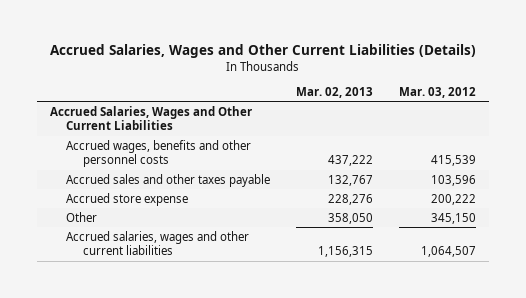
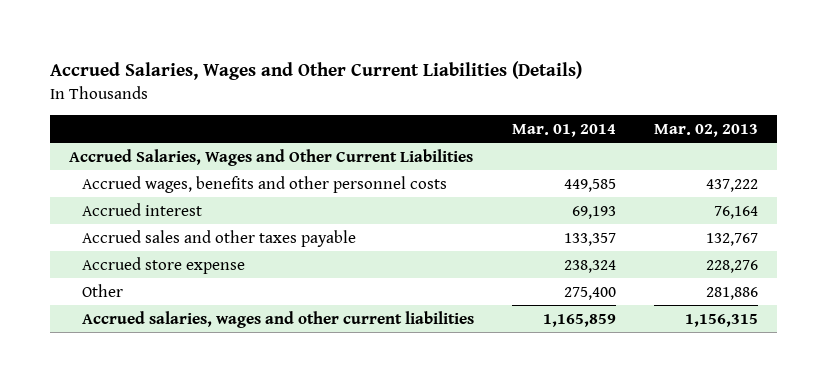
- | Mar. 02, 2013 | Mar. 03, 2012
+ | Mar. 01, 2014 | Mar. 02, 2013
+ Accrued interest | 69,193 | 76,164
- Other | 358,050 | 345,150
+ Other | 275,400 | 281,886

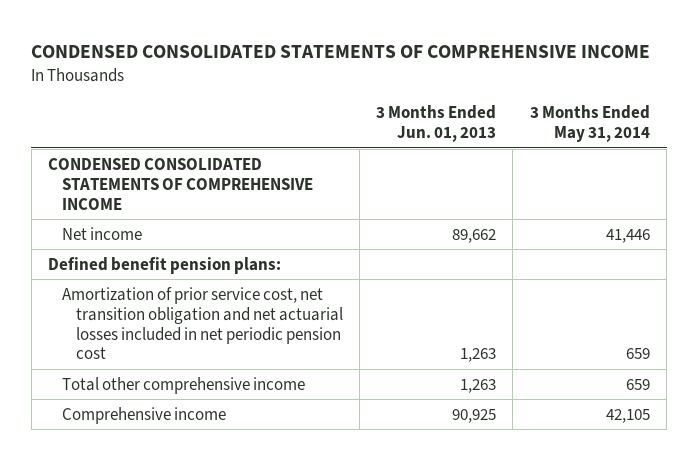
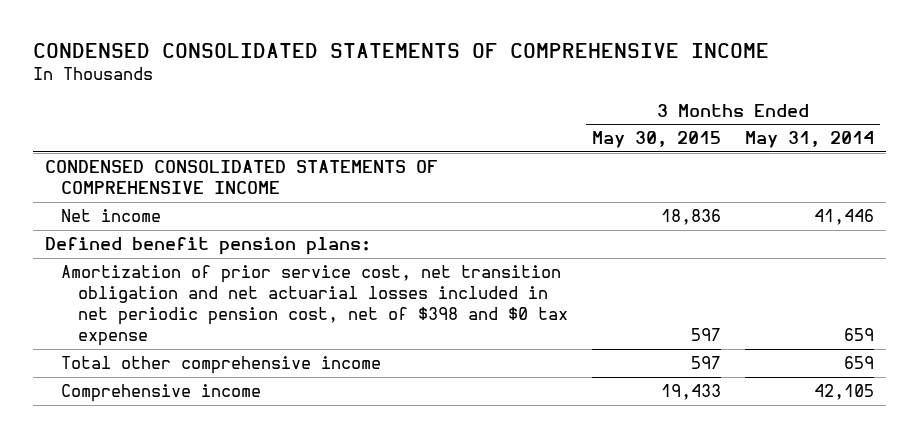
- | 3 Months Ended Jun. 01, 2013 | 3 Months Ended May 31, 2014
+ | 3 Months Ended May 30, 2015 | 3 Months Ended May 31, 2014
- Amortization of prior service cost, net transition obligation and net actuarial losses included in net periodic pension cost | 1,263 | 659
+ Amortization of prior service cost, net transition obligation and net actuarial losses included in net periodic pension cost, net of $398 and $0 tax expense | 597 | 659

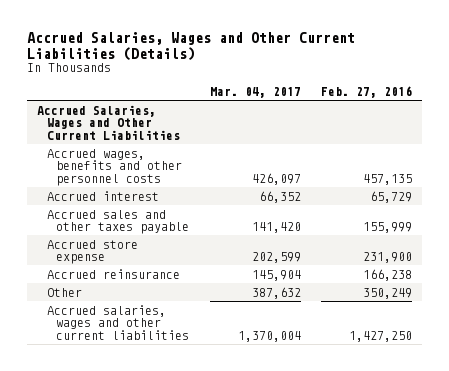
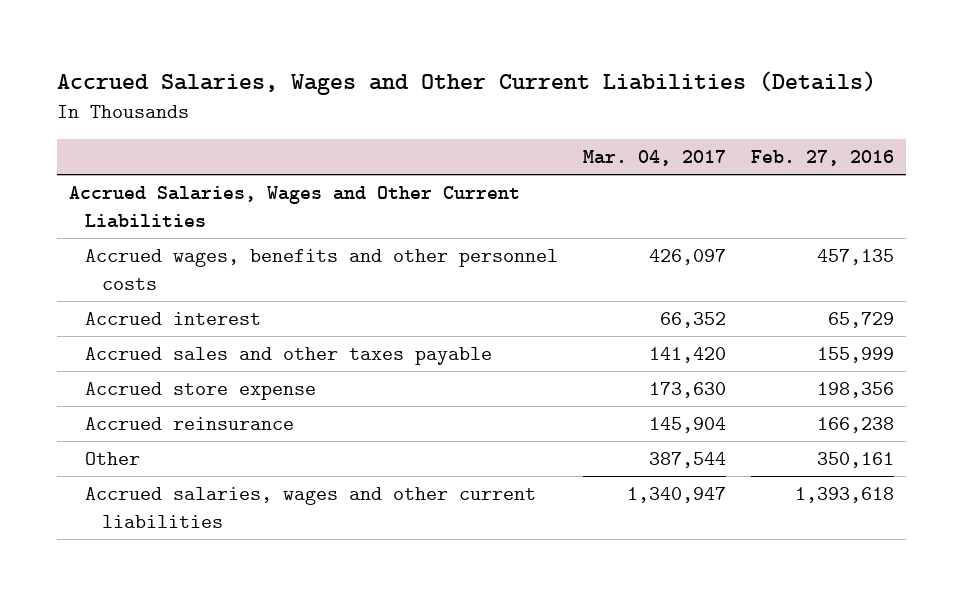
- Accrued store expense | 202,599 | 231,900
+ Accrued store expense | 173,630 | 198,356
- Other | 387,632 | 350,249
- Accrued salaries, wages and other current liabilities | 1,370,004 | 1,427,250
+ Other | 387,544 | 350,161
+ Accrued salaries, wages and other current liabilities | 1,340,947 | 1,393,618

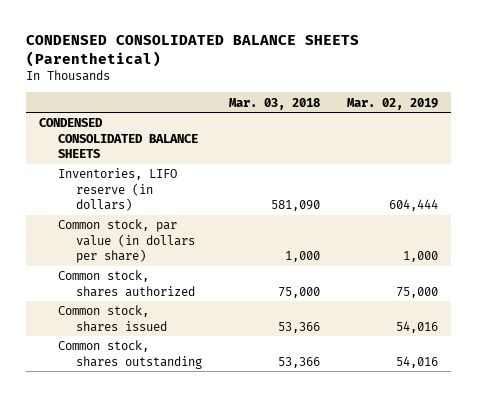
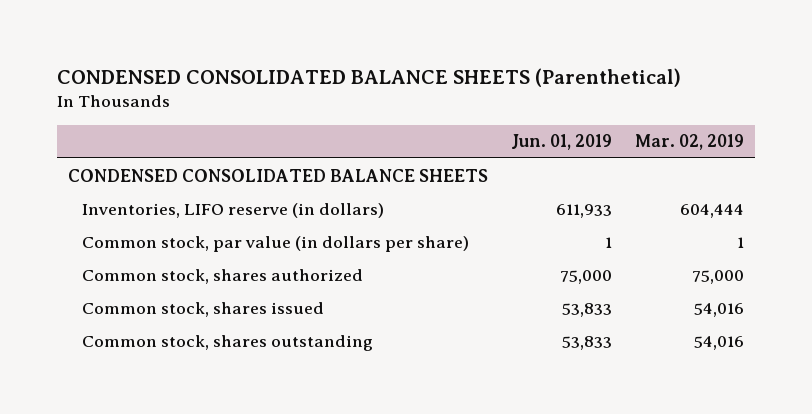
- | Mar. 03, 2018 | Mar. 02, 2019
+ | Jun. 01, 2019 | Mar. 02, 2019
- Common stock, par value (in dollars per share) | 1,000 | 1,000
+ Common stock, par value (in dollars per share) | 1 | 1

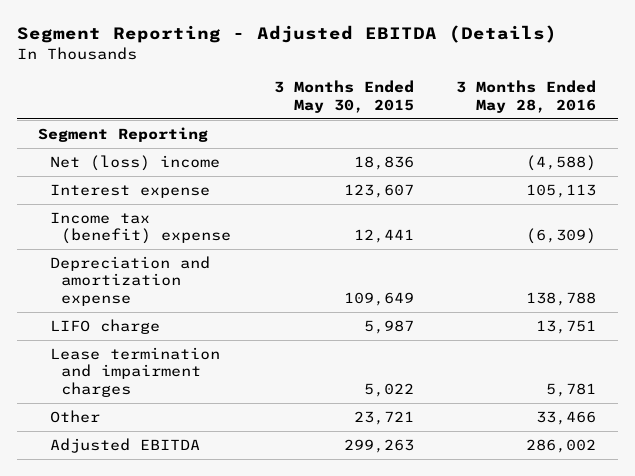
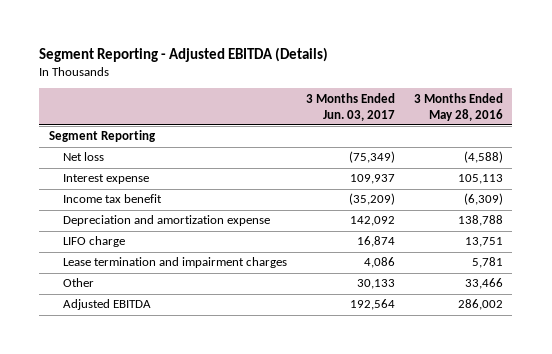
- | 3 Months Ended May 30, 2015 | 3 Months Ended May 28, 2016
+ | 3 Months Ended Jun. 03, 2017 | 3 Months Ended May 28, 2016
- Net (loss) income | 18,836 | (4,588)
+ Net loss | (75,349) | (4,588)
- Income tax (benefit) expense | 12,441 | (6,309)
+ Income tax benefit | (35,209) | (6,309)

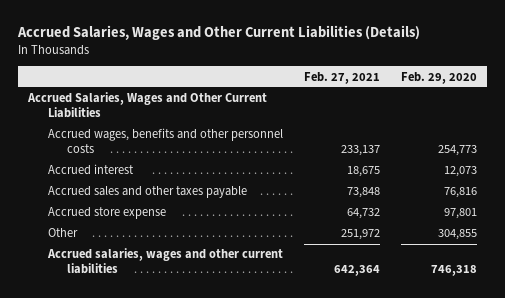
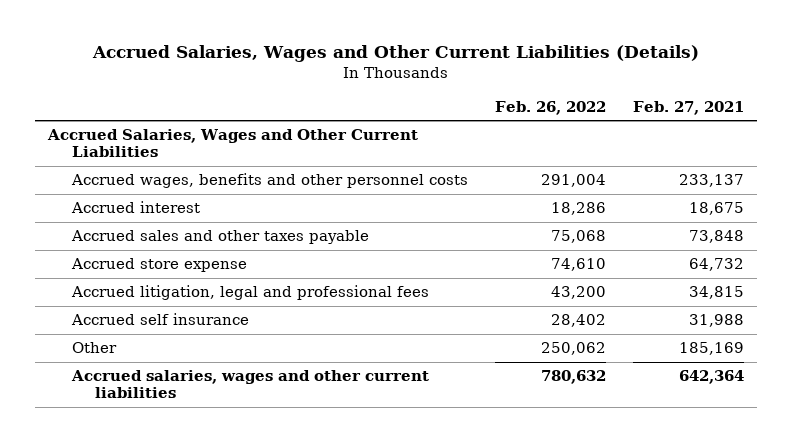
- | Feb. 27, 2021 | Feb. 29, 2020
+ | Feb. 26, 2022 | Feb. 27, 2021
- Other | 251,972 | 304,855
+ Accrued litigation, legal and professional fees | 43,200 | 34,815
+ Accrued self insurance | 28,402 | 31,988
+ Other | 250,062 | 185,169

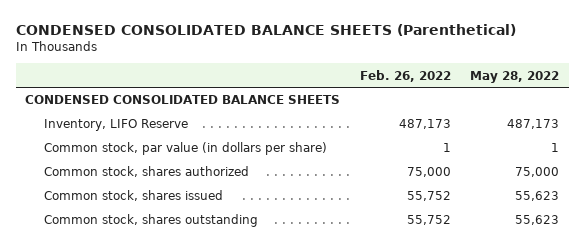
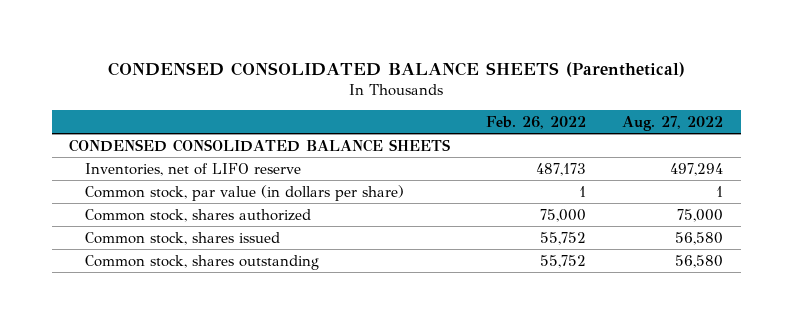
- | Feb. 26, 2022 | May 28, 2022
+ | Feb. 26, 2022 | Aug. 27, 2022
- Inventory, LIFO Reserve | 487,173 | 487,173
+ Inventories, net of LIFO reserve | 487,173 | 497,294

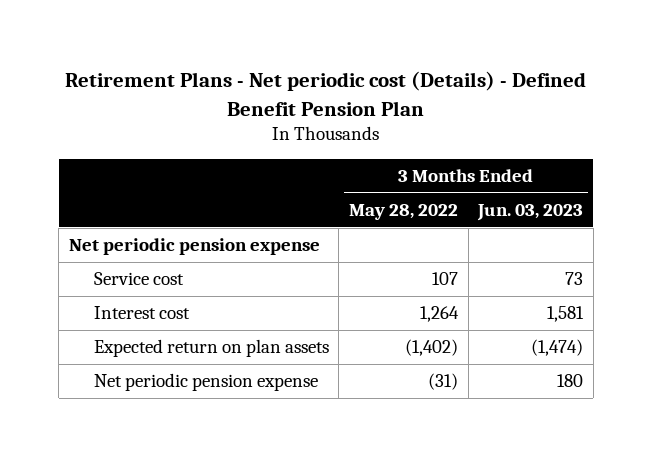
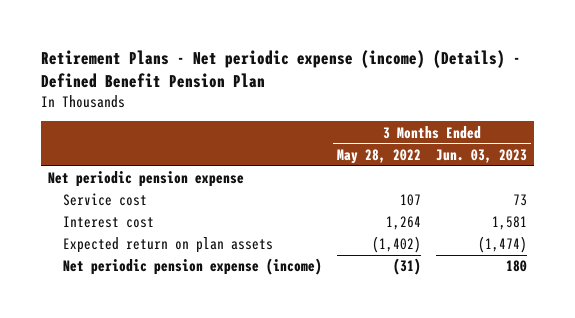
- Retirement Plans - Net periodic cost (Details) - Defined Benefit Pension Plan
+ Retirement Plans - Net periodic expense (income) (Details) - Defined Benefit Pension Plan
- Net periodic pension expense | (31) | 180
+ Net periodic pension expense (income) | (31) | 180

